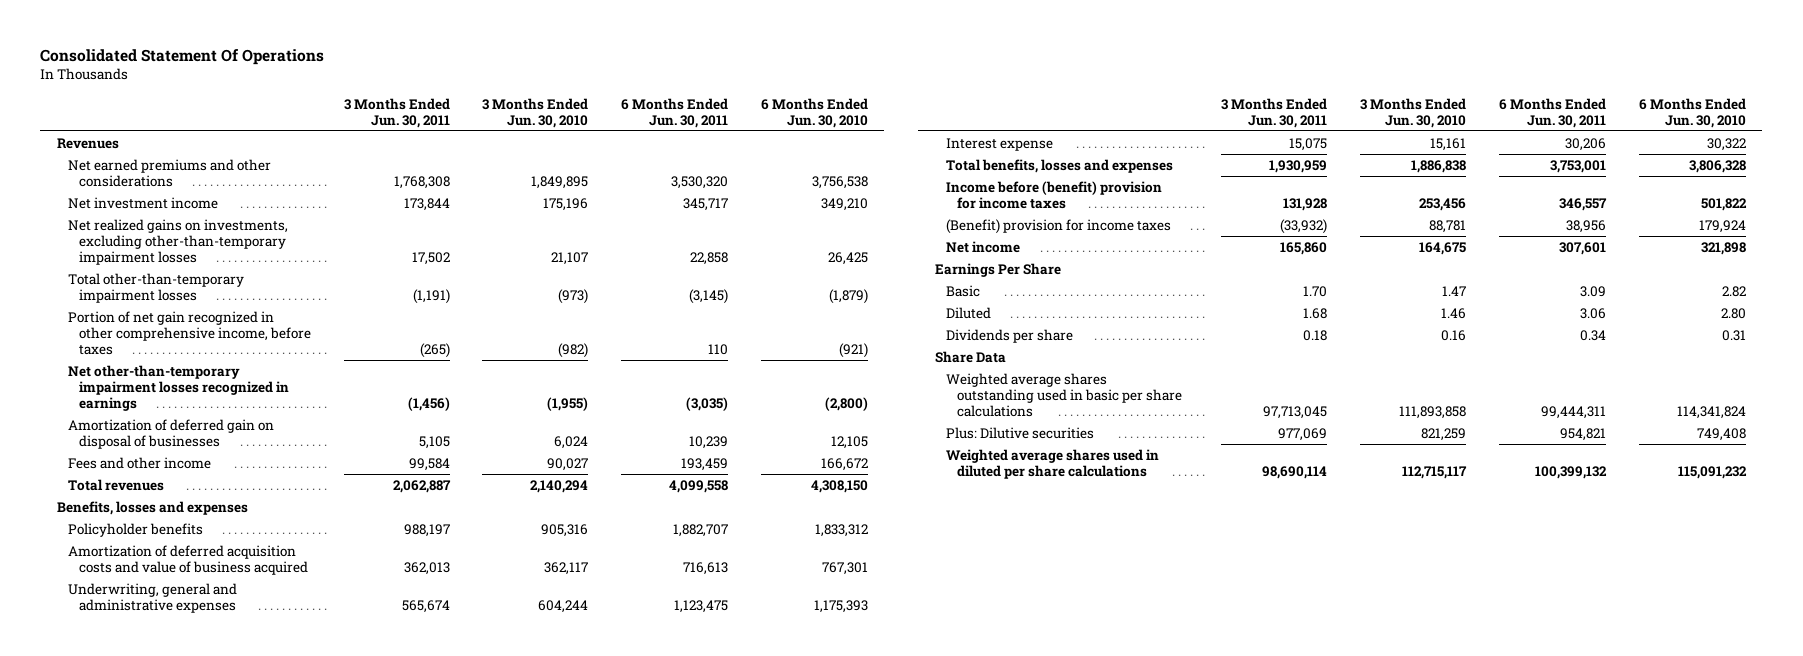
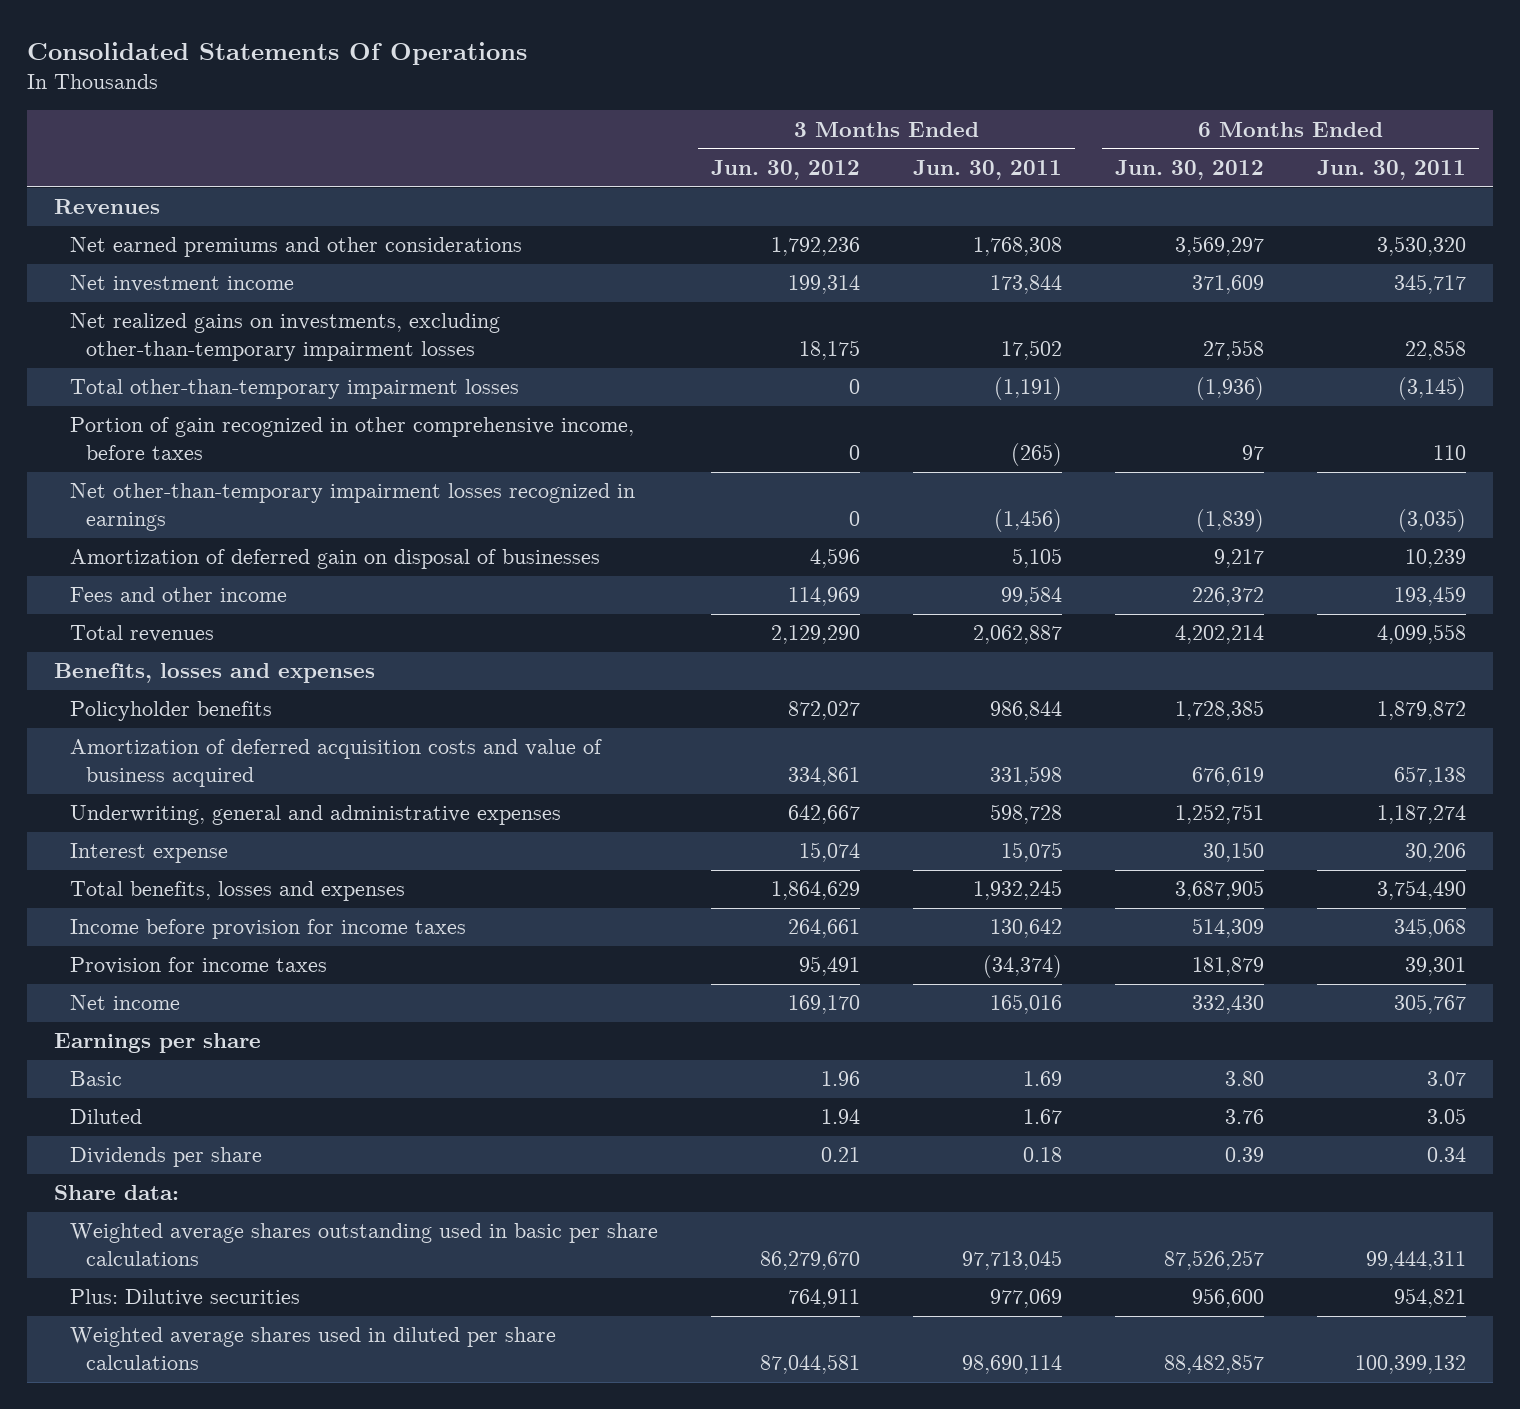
- Consolidated Statement Of Operations
+ Consolidated Statements Of Operations
- | 3 Months Ended Jun. 30, 2011 | 3 Months Ended Jun. 30, 2010 | 6 Months Ended Jun. 30, 2011 | 6 Months Ended Jun. 30, 2010
+ | 3 Months Ended Jun. 30, 2012 | 3 Months Ended Jun. 30, 2011 | 6 Months Ended Jun. 30, 2012 | 6 Months Ended Jun. 30, 2011
- Portion of net gain recognized in other comprehensive income, before taxes | (265) | (982) | 110 | (921)
+ Portion of gain recognized in other comprehensive income, before taxes | 0 | (265) | 97 | 110
- Policyholder benefits | 988,197 | 905,316 | 1,882,707 | 1,833,312
- Amortization of deferred acquisition costs and value of business acquired | 362,013 | 362,117 | 716,613 | 767,301
- Underwriting, general and administrative expenses | 565,674 | 604,244 | 1,123,475 | 1,175,393
+ Policyholder benefits | 872,027 | 986,844 | 1,728,385 | 1,879,872
+ Amortization of deferred acquisition costs and value of business acquired | 334,861 | 331,598 | 676,619 | 657,138
+ Underwriting, general and administrative expenses | 642,667 | 598,728 | 1,252,751 | 1,187,274
- Total benefits, losses and expenses | 1,930,959 | 1,886,838 | 3,753,001 | 3,806,328
- Income before (benefit) provision for income taxes | 131,928 | 253,456 | 346,557 | 501,822
- (Benefit) provision for income taxes | (33,932) | 88,781 | 38,956 | 179,924
- Net income | 165,860 | 164,675 | 307,601 | 321,898
- Earnings Per Share
- Basic | 1.70 | 1.47 | 3.09 | 2.82
- Diluted | 1.68 | 1.46 | 3.06 | 2.80
+ Total benefits, losses and expenses | 1,864,629 | 1,932,245 | 3,687,905 | 3,754,490
+ Income before provision for income taxes | 264,661 | 130,642 | 514,309 | 345,068
+ Provision for income taxes | 95,491 | (34,374) | 181,879 | 39,301
+ Net income | 169,170 | 165,016 | 332,430 | 305,767
+ Earnings per share
+ Basic | 1.96 | 1.69 | 3.80 | 3.07
+ Diluted | 1.94 | 1.67 | 3.76 | 3.05
- Share Data
+ Share data:

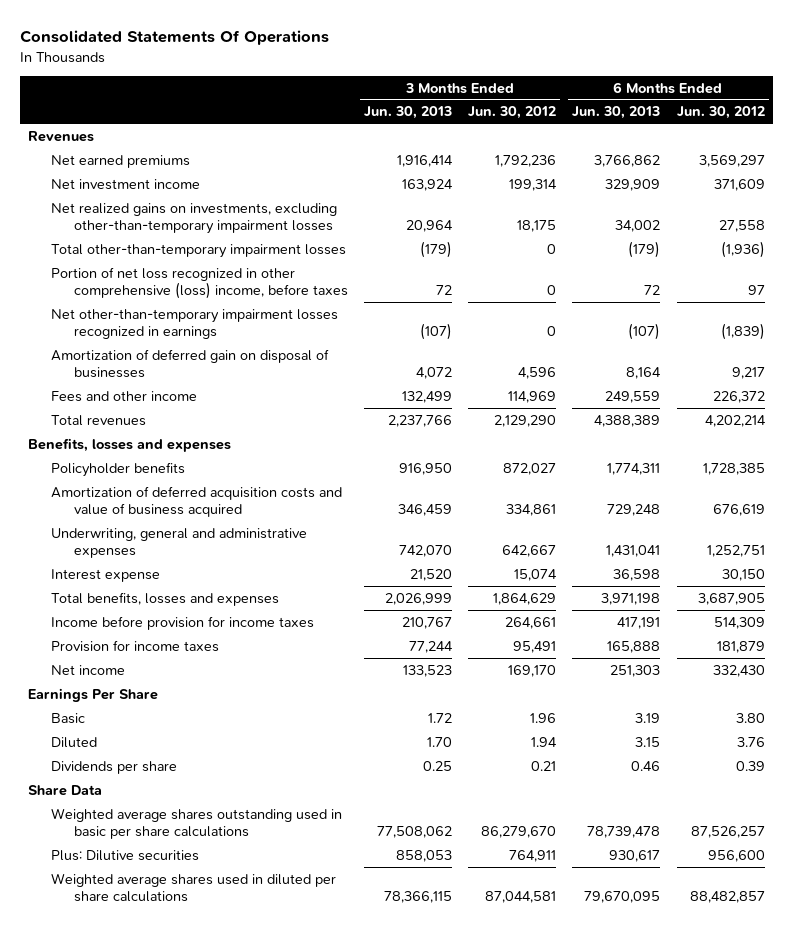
- | 3 Months Ended Jun. 30, 2012 | 3 Months Ended Jun. 30, 2011 | 6 Months Ended Jun. 30, 2012 | 6 Months Ended Jun. 30, 2011
+ | 3 Months Ended Jun. 30, 2013 | 3 Months Ended Jun. 30, 2012 | 6 Months Ended Jun. 30, 2013 | 6 Months Ended Jun. 30, 2012
- Net earned premiums and other considerations | 1,792,236 | 1,768,308 | 3,569,297 | 3,530,320
+ Net earned premiums | 1,916,414 | 1,792,236 | 3,766,862 | 3,569,297
- Portion of gain recognized in other comprehensive income, before taxes | 0 | (265) | 97 | 110
+ Portion of net loss recognized in other comprehensive (loss) income, before taxes | 72 | 0 | 72 | 97
- Earnings per share
+ Earnings Per Share
- Share data:
+ Share Data

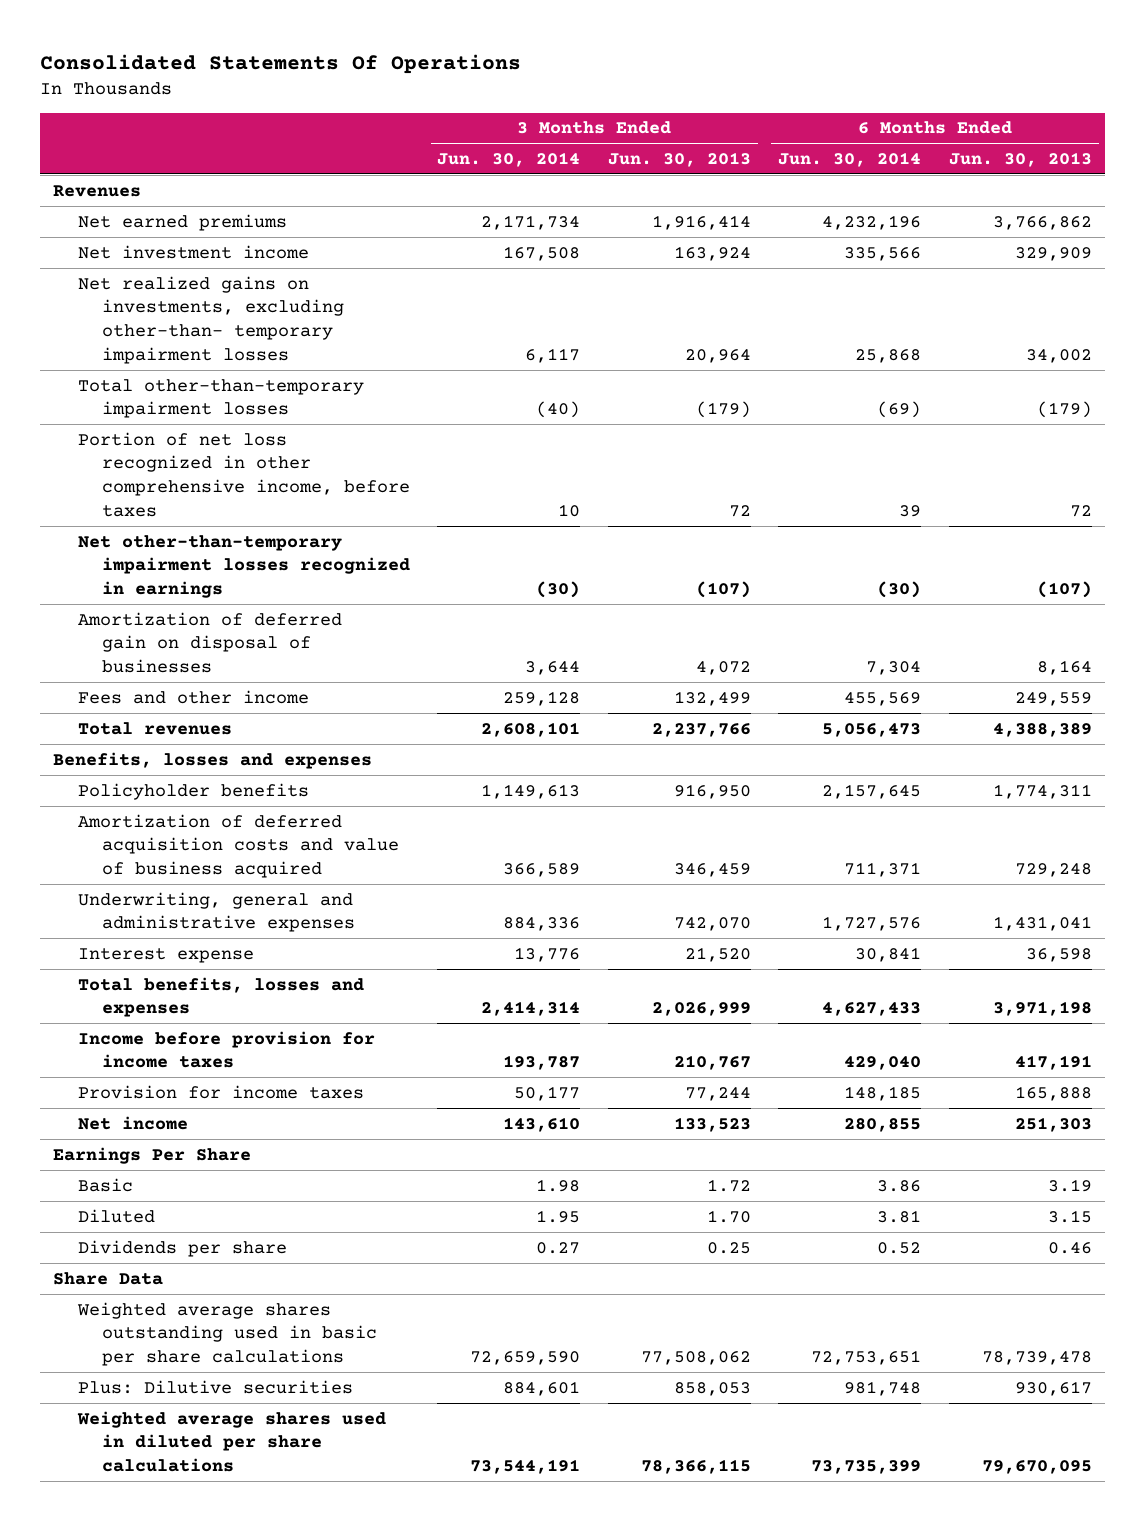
- | 3 Months Ended Jun. 30, 2013 | 3 Months Ended Jun. 30, 2012 | 6 Months Ended Jun. 30, 2013 | 6 Months Ended Jun. 30, 2012
+ | 3 Months Ended Jun. 30, 2014 | 3 Months Ended Jun. 30, 2013 | 6 Months Ended Jun. 30, 2014 | 6 Months Ended Jun. 30, 2013
- Net realized gains on investments, excluding other-than-temporary impairment losses | 20,964 | 18,175 | 34,002 | 27,558
+ Net realized gains on investments, excluding other-than- temporary impairment losses | 6,117 | 20,964 | 25,868 | 34,002
- Portion of net loss recognized in other comprehensive (loss) income, before taxes | 72 | 0 | 72 | 97
+ Portion of net loss recognized in other comprehensive income, before taxes | 10 | 72 | 39 | 72

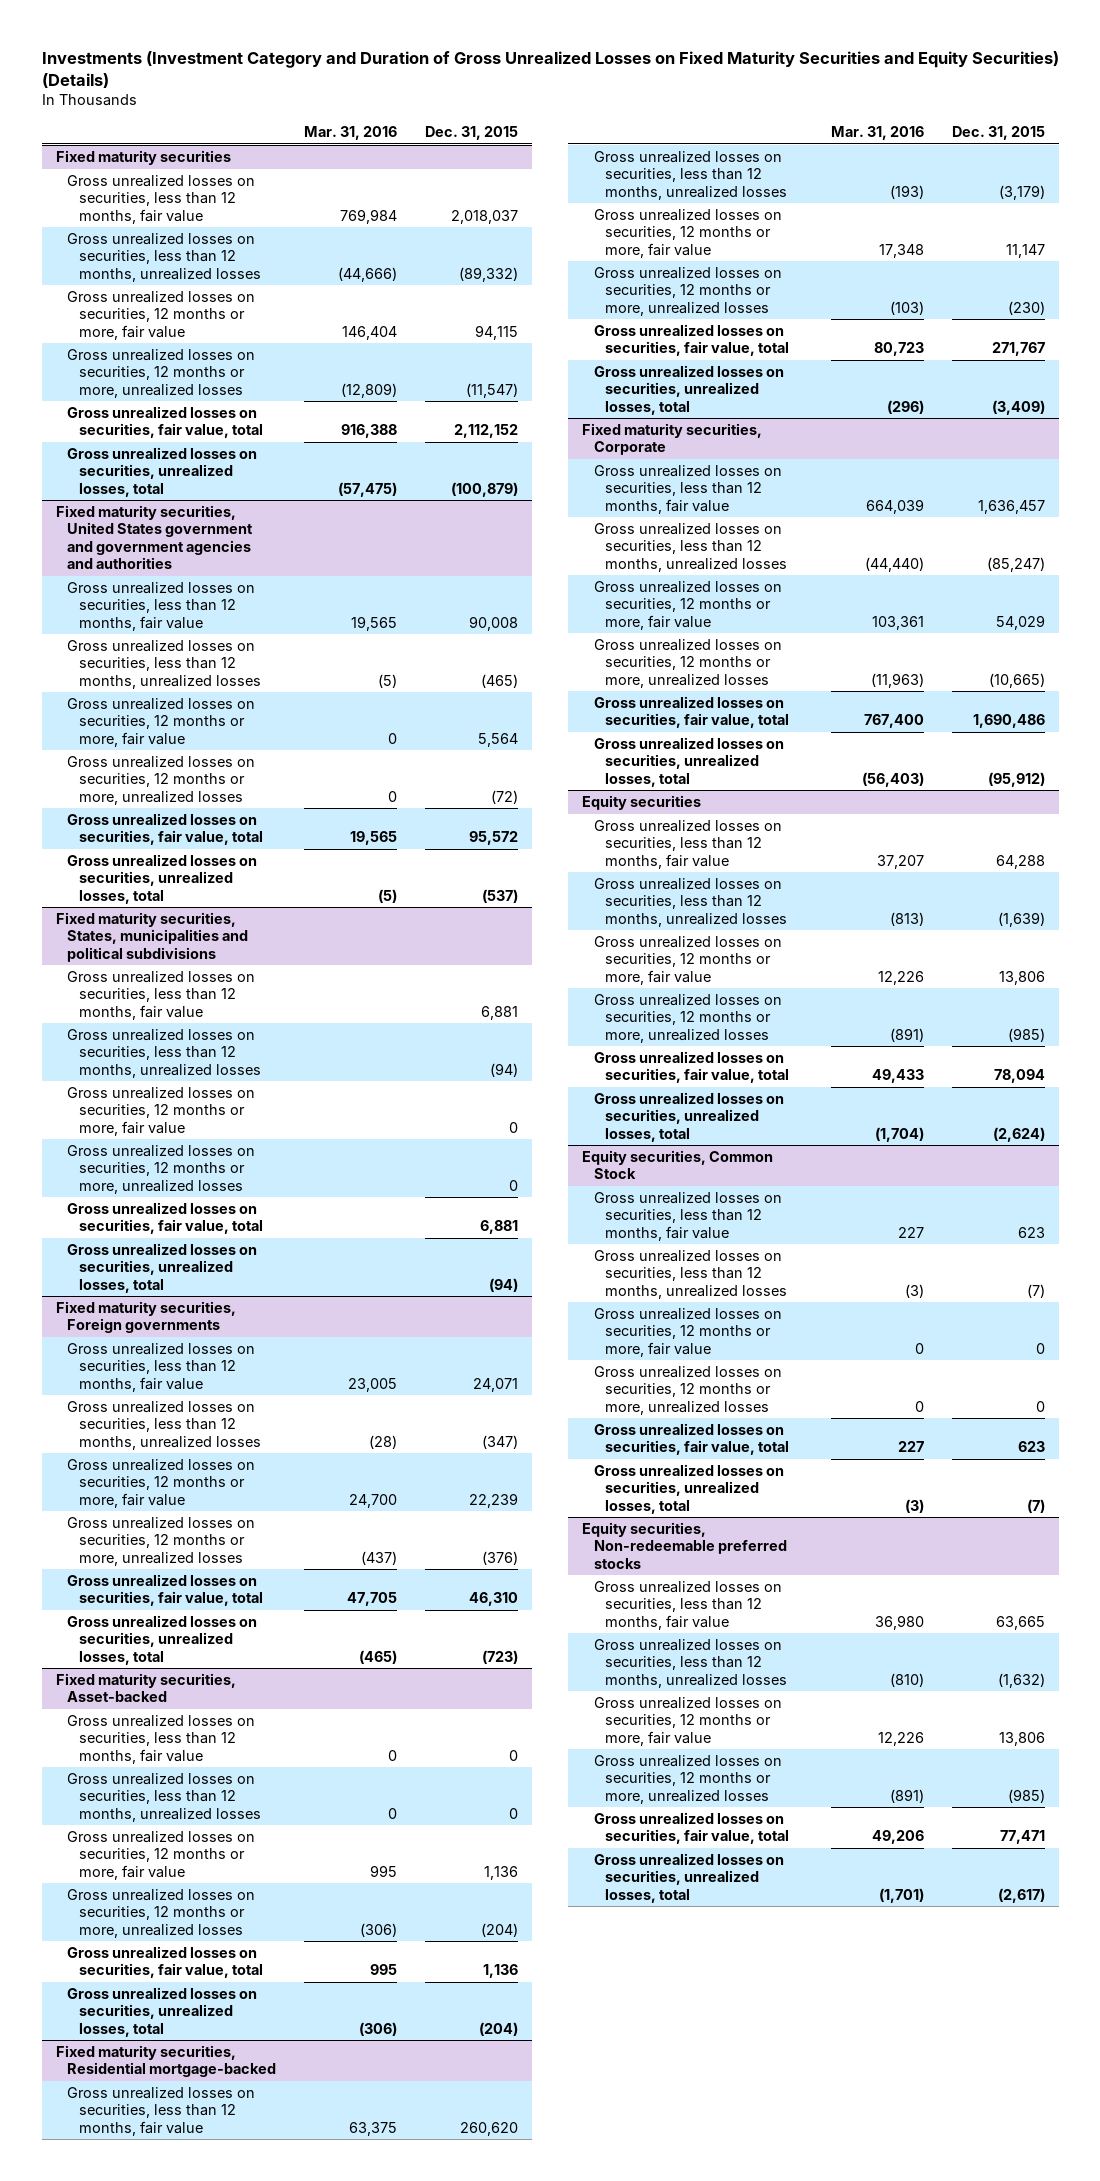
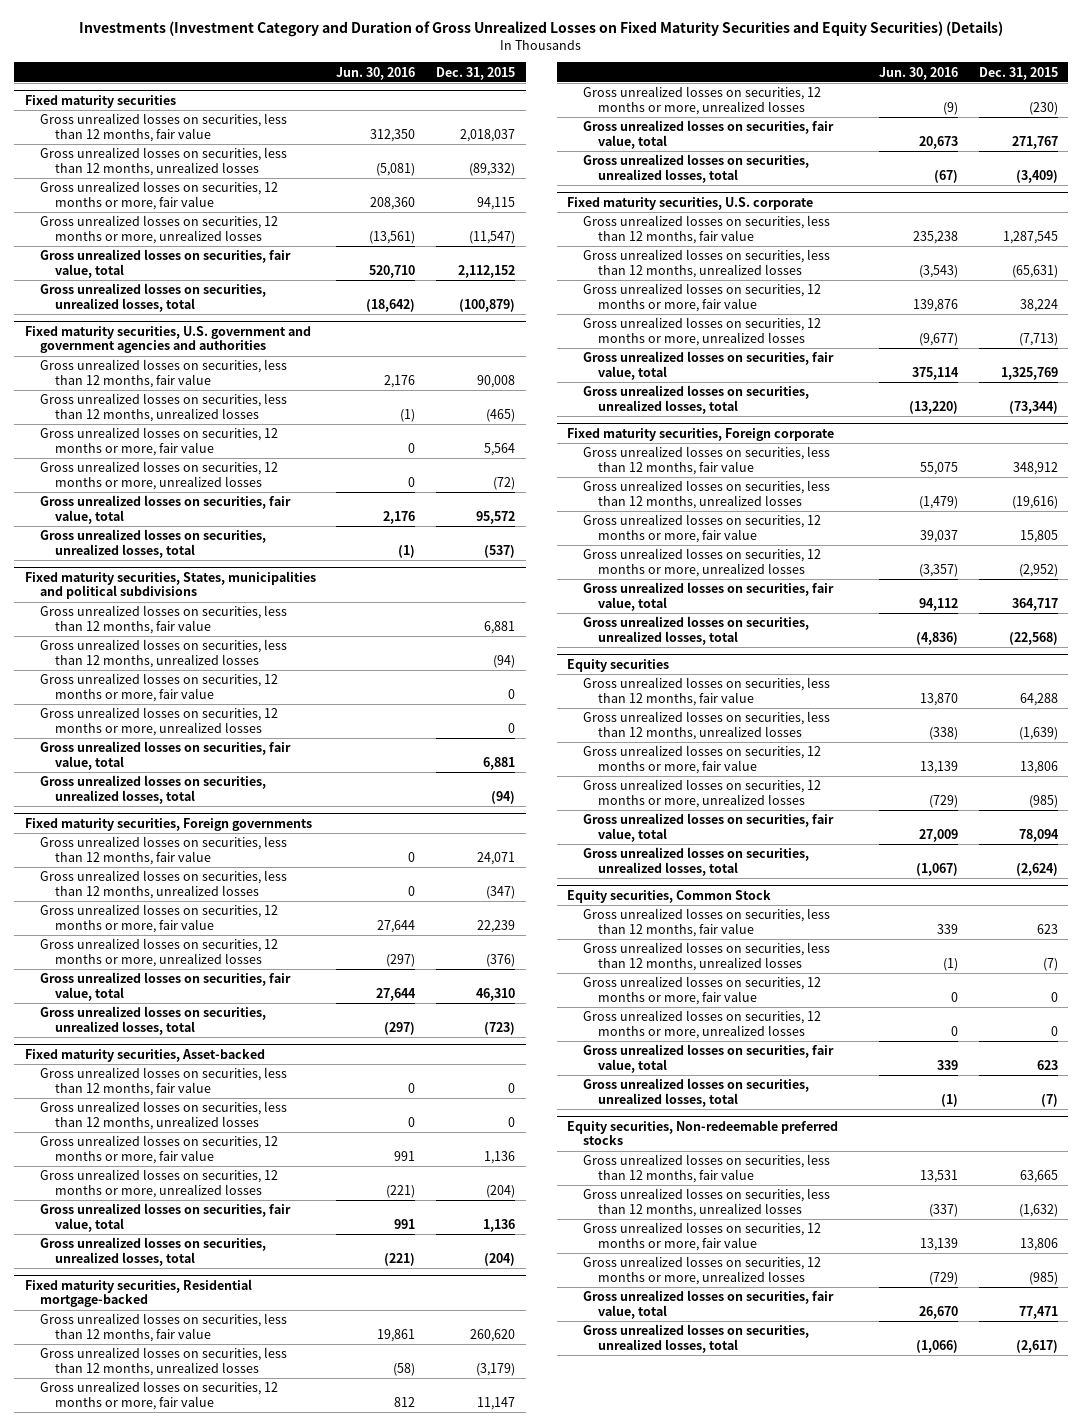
- | Mar. 31, 2016 | Dec. 31, 2015
+ | Jun. 30, 2016 | Dec. 31, 2015
- Fixed maturity securities, United States government and government agencies and authorities
+ Fixed maturity securities, U.S. government and government agencies and authorities
- Fixed maturity securities, Corporate
- Gross unrealized losses on securities, less than 12 months, fair value | 664,039 | 1,636,457
- Gross unrealized losses on securities, less than 12 months, unrealized losses | (44,440) | (85,247)
- Gross unrealized losses on securities, 12 months or more, fair value | 103,361 | 54,029
- Gross unrealized losses on securities, 12 months or more, unrealized losses | (11,963) | (10,665)
- Gross unrealized losses on securities, fair value, total | 767,400 | 1,690,486
- Gross unrealized losses on securities, unrealized losses, total | (56,403) | (95,912)
+ Fixed maturity securities, U.S. corporate
+ Gross unrealized losses on securities, less than 12 months, fair value | 235,238 | 1,287,545
+ Gross unrealized losses on securities, less than 12 months, unrealized losses | (3,543) | (65,631)
+ Gross unrealized losses on securities, 12 months or more, fair value | 139,876 | 38,224
+ Gross unrealized losses on securities, 12 months or more, unrealized losses | (9,677) | (7,713)
+ Gross unrealized losses on securities, fair value, total | 375,114 | 1,325,769
+ Gross unrealized losses on securities, unrealized losses, total | (13,220) | (73,344)
+ Fixed maturity securities, Foreign corporate
+ Gross unrealized losses on securities, less than 12 months, fair value | 55,075 | 348,912
+ Gross unrealized losses on securities, less than 12 months, unrealized losses | (1,479) | (19,616)
+ Gross unrealized losses on securities, 12 months or more, fair value | 39,037 | 15,805
+ Gross unrealized losses on securities, 12 months or more, unrealized losses | (3,357) | (2,952)
+ Gross unrealized losses on securities, fair value, total | 94,112 | 364,717
+ Gross unrealized losses on securities, unrealized losses, total | (4,836) | (22,568)

